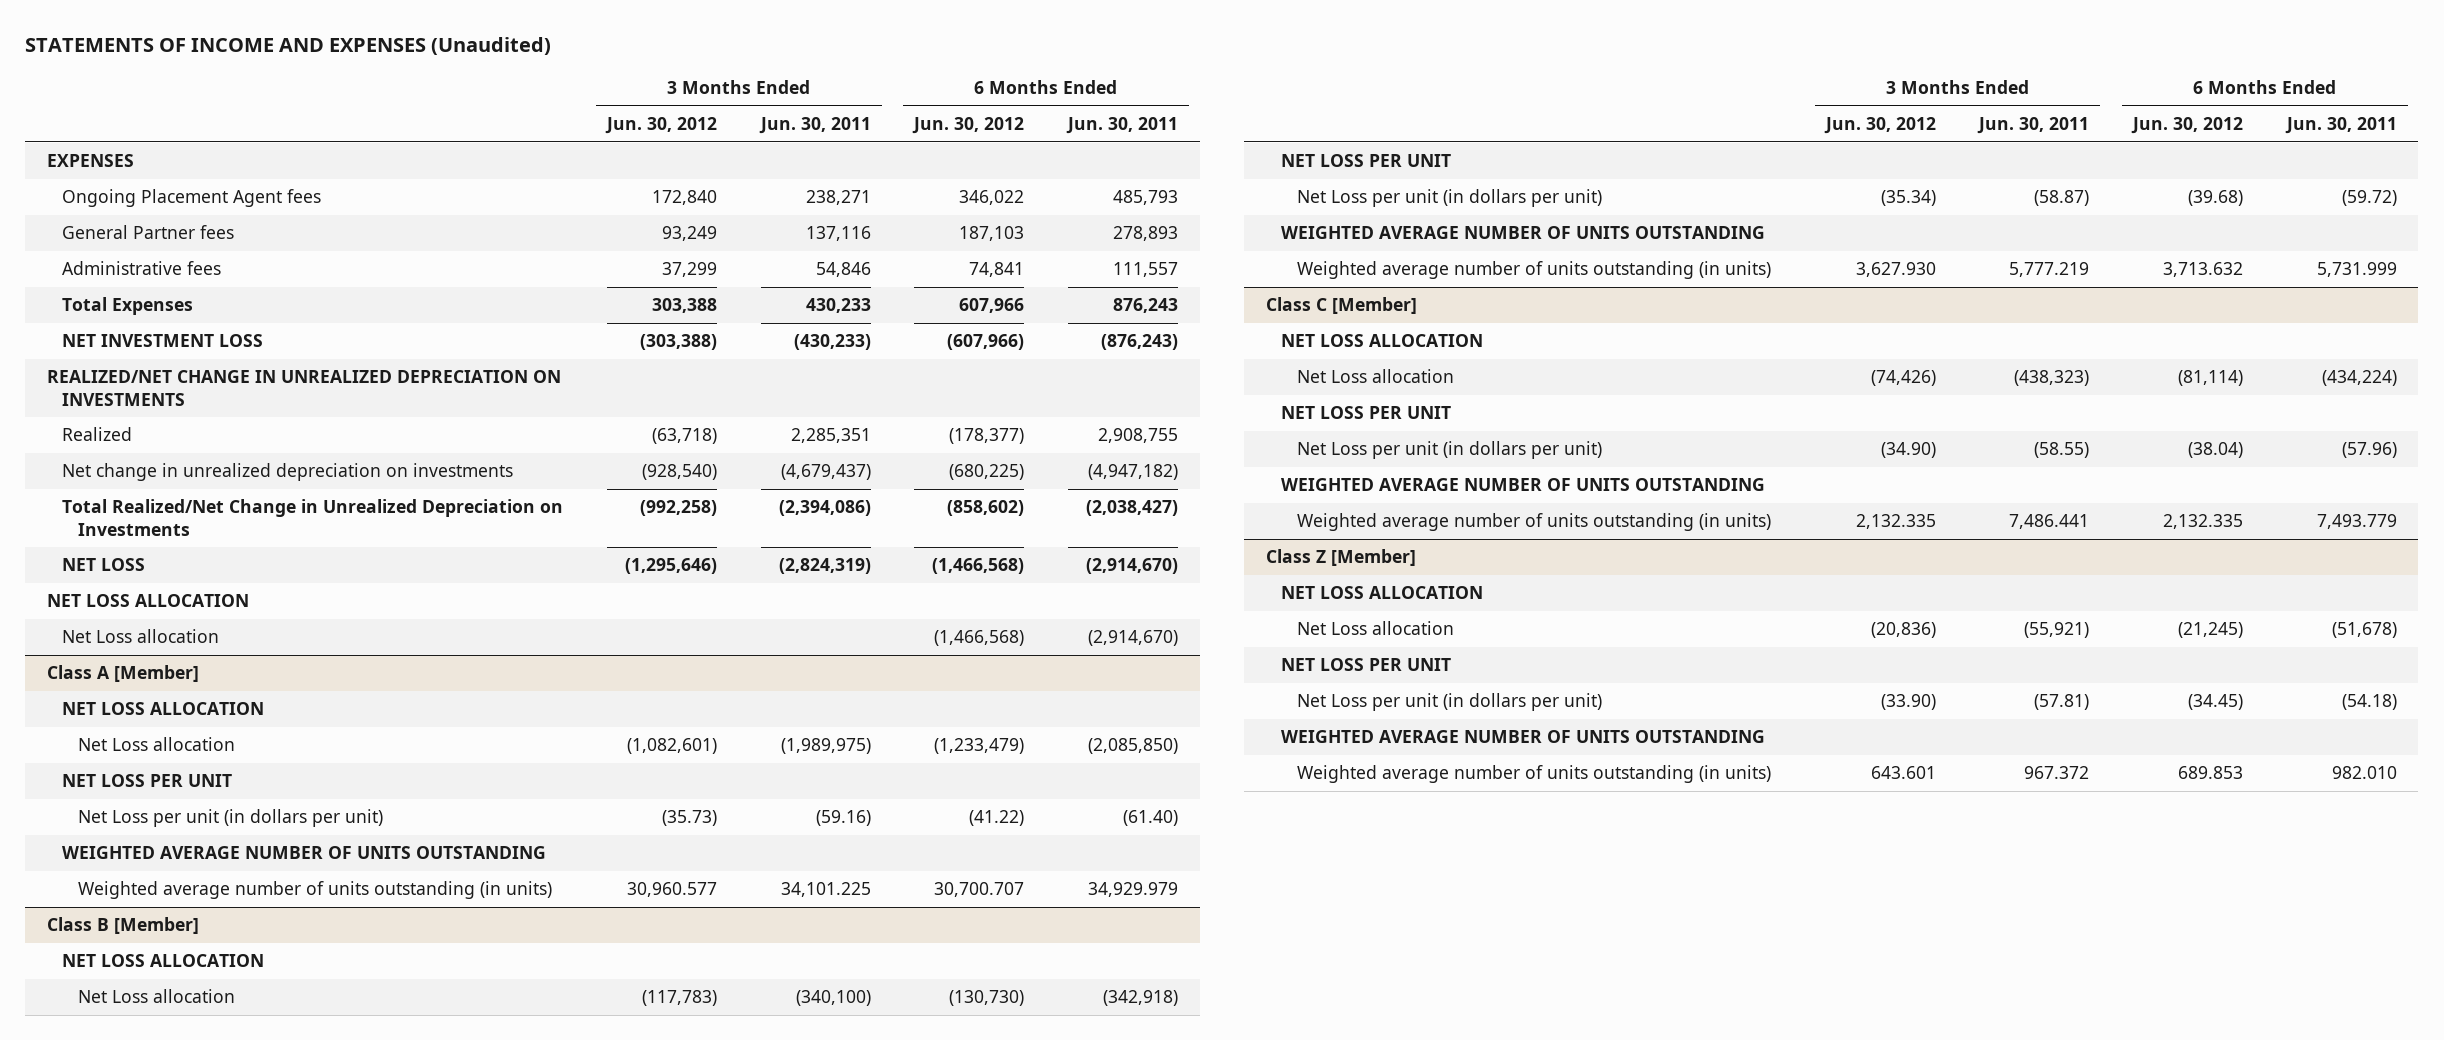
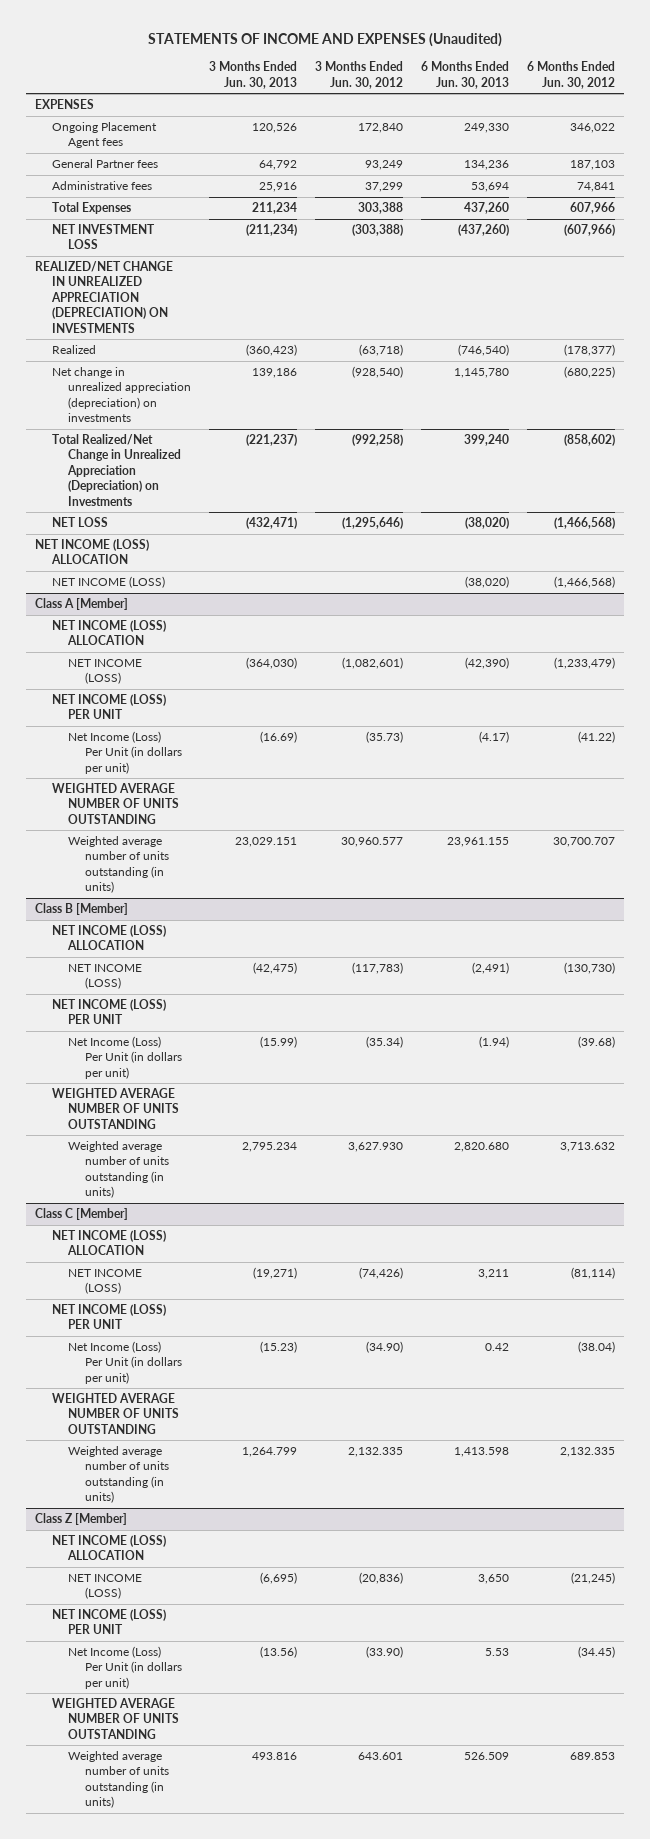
- | 3 Months Ended Jun. 30, 2012 | 3 Months Ended Jun. 30, 2011 | 6 Months Ended Jun. 30, 2012 | 6 Months Ended Jun. 30, 2011
+ | 3 Months Ended Jun. 30, 2013 | 3 Months Ended Jun. 30, 2012 | 6 Months Ended Jun. 30, 2013 | 6 Months Ended Jun. 30, 2012
- REALIZED/NET CHANGE IN UNREALIZED DEPRECIATION ON INVESTMENTS
+ REALIZED/NET CHANGE IN UNREALIZED APPRECIATION (DEPRECIATION) ON INVESTMENTS
- Net change in unrealized depreciation on investments | (928,540) | (4,679,437) | (680,225) | (4,947,182)
- Total Realized/Net Change in Unrealized Depreciation on Investments | (992,258) | (2,394,086) | (858,602) | (2,038,427)
+ Net change in unrealized appreciation (depreciation) on investments | 139,186 | (928,540) | 1,145,780 | (680,225)
+ Total Realized/Net Change in Unrealized Appreciation (Depreciation) on Investments | (221,237) | (992,258) | 399,240 | (858,602)
- NET LOSS ALLOCATION
- Net Loss allocation | | | (1,466,568) | (2,914,670)
+ NET INCOME (LOSS) ALLOCATION
+ NET INCOME (LOSS) | | | (38,020) | (1,466,568)
@ Class A [Member]
- NET LOSS ALLOCATION
- Net Loss allocation | (1,082,601) | (1,989,975) | (1,233,479) | (2,085,850)
- NET LOSS PER UNIT
- Net Loss per unit (in dollars per unit) | (35.73) | (59.16) | (41.22) | (61.40)
+ NET INCOME (LOSS) ALLOCATION
+ NET INCOME (LOSS) | (364,030) | (1,082,601) | (42,390) | (1,233,479)
+ NET INCOME (LOSS) PER UNIT
+ Net Income (Loss) Per Unit (in dollars per unit) | (16.69) | (35.73) | (4.17) | (41.22)
@ Class B [Member]
- NET LOSS ALLOCATION
- Net Loss allocation | (117,783) | (340,100) | (130,730) | (342,918)
- NET LOSS PER UNIT
- Net Loss per unit (in dollars per unit) | (35.34) | (58.87) | (39.68) | (59.72)
+ NET INCOME (LOSS) ALLOCATION
+ NET INCOME (LOSS) | (42,475) | (117,783) | (2,491) | (130,730)
+ NET INCOME (LOSS) PER UNIT
+ Net Income (Loss) Per Unit (in dollars per unit) | (15.99) | (35.34) | (1.94) | (39.68)
@ Class C [Member]
- NET LOSS ALLOCATION
- Net Loss allocation | (74,426) | (438,323) | (81,114) | (434,224)
- NET LOSS PER UNIT
- Net Loss per unit (in dollars per unit) | (34.90) | (58.55) | (38.04) | (57.96)
+ NET INCOME (LOSS) ALLOCATION
+ NET INCOME (LOSS) | (19,271) | (74,426) | 3,211 | (81,114)
+ NET INCOME (LOSS) PER UNIT
+ Net Income (Loss) Per Unit (in dollars per unit) | (15.23) | (34.90) | 0.42 | (38.04)
@ Class Z [Member]
- NET LOSS ALLOCATION
- Net Loss allocation | (20,836) | (55,921) | (21,245) | (51,678)
- NET LOSS PER UNIT
- Net Loss per unit (in dollars per unit) | (33.90) | (57.81) | (34.45) | (54.18)
+ NET INCOME (LOSS) ALLOCATION
+ NET INCOME (LOSS) | (6,695) | (20,836) | 3,650 | (21,245)
+ NET INCOME (LOSS) PER UNIT
+ Net Income (Loss) Per Unit (in dollars per unit) | (13.56) | (33.90) | 5.53 | (34.45)

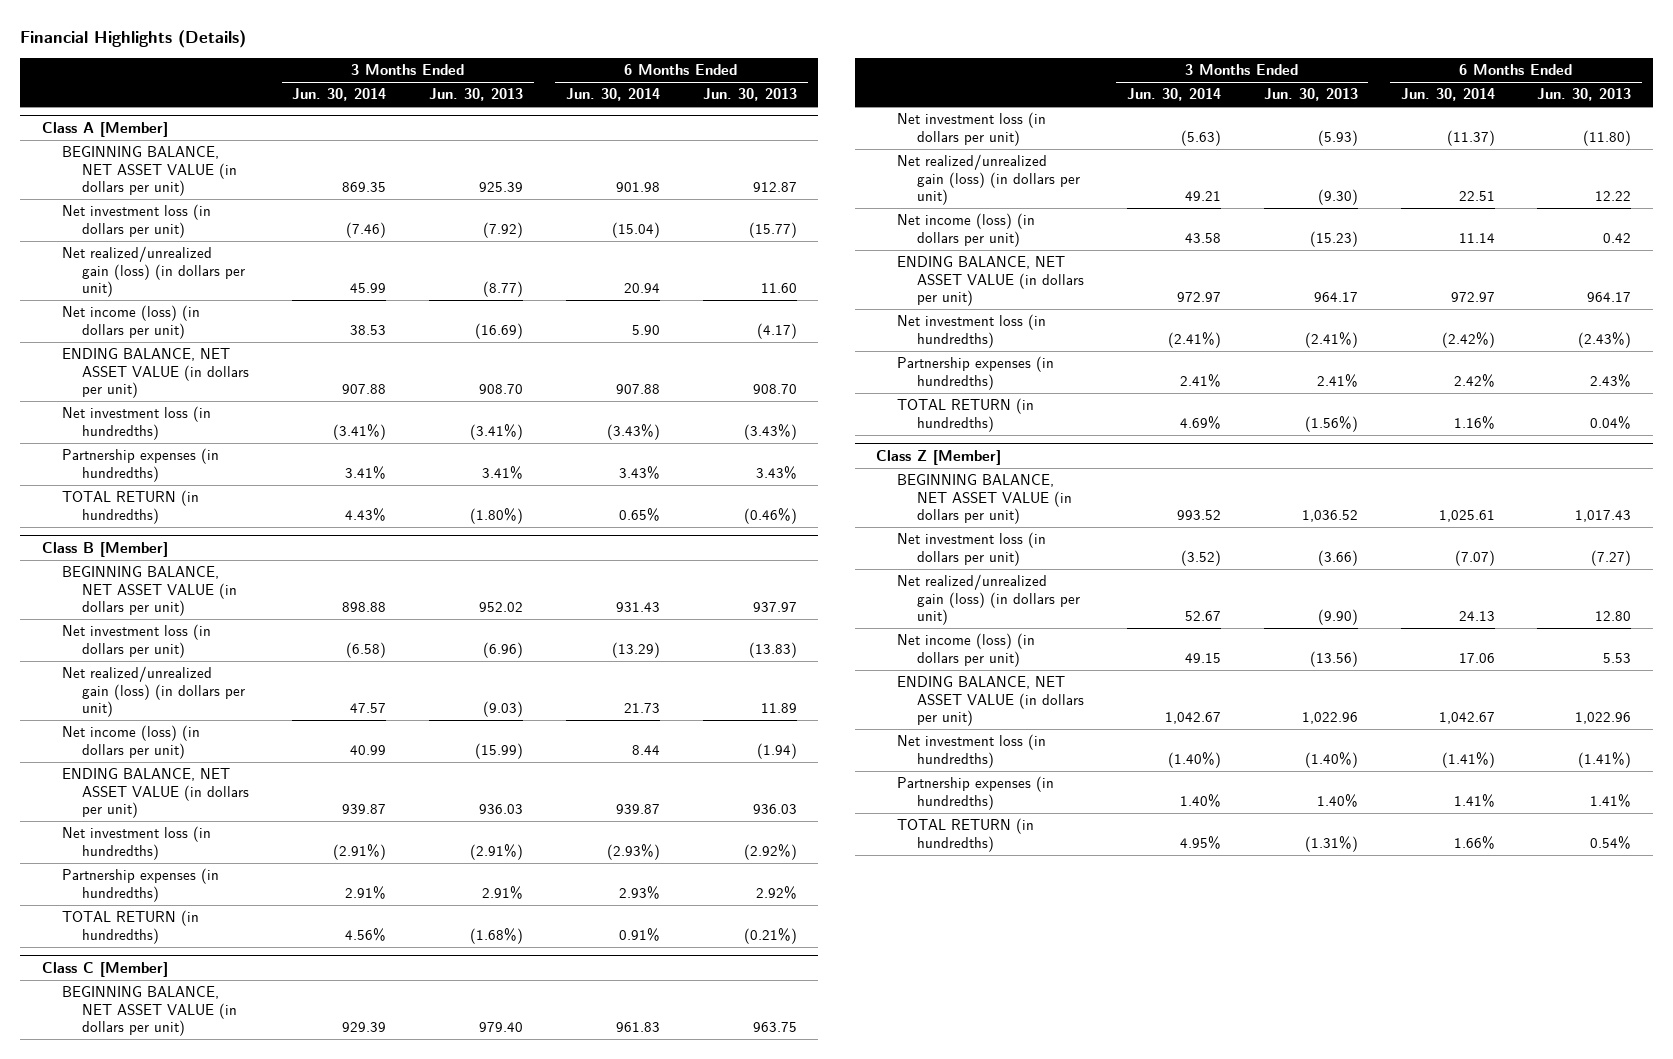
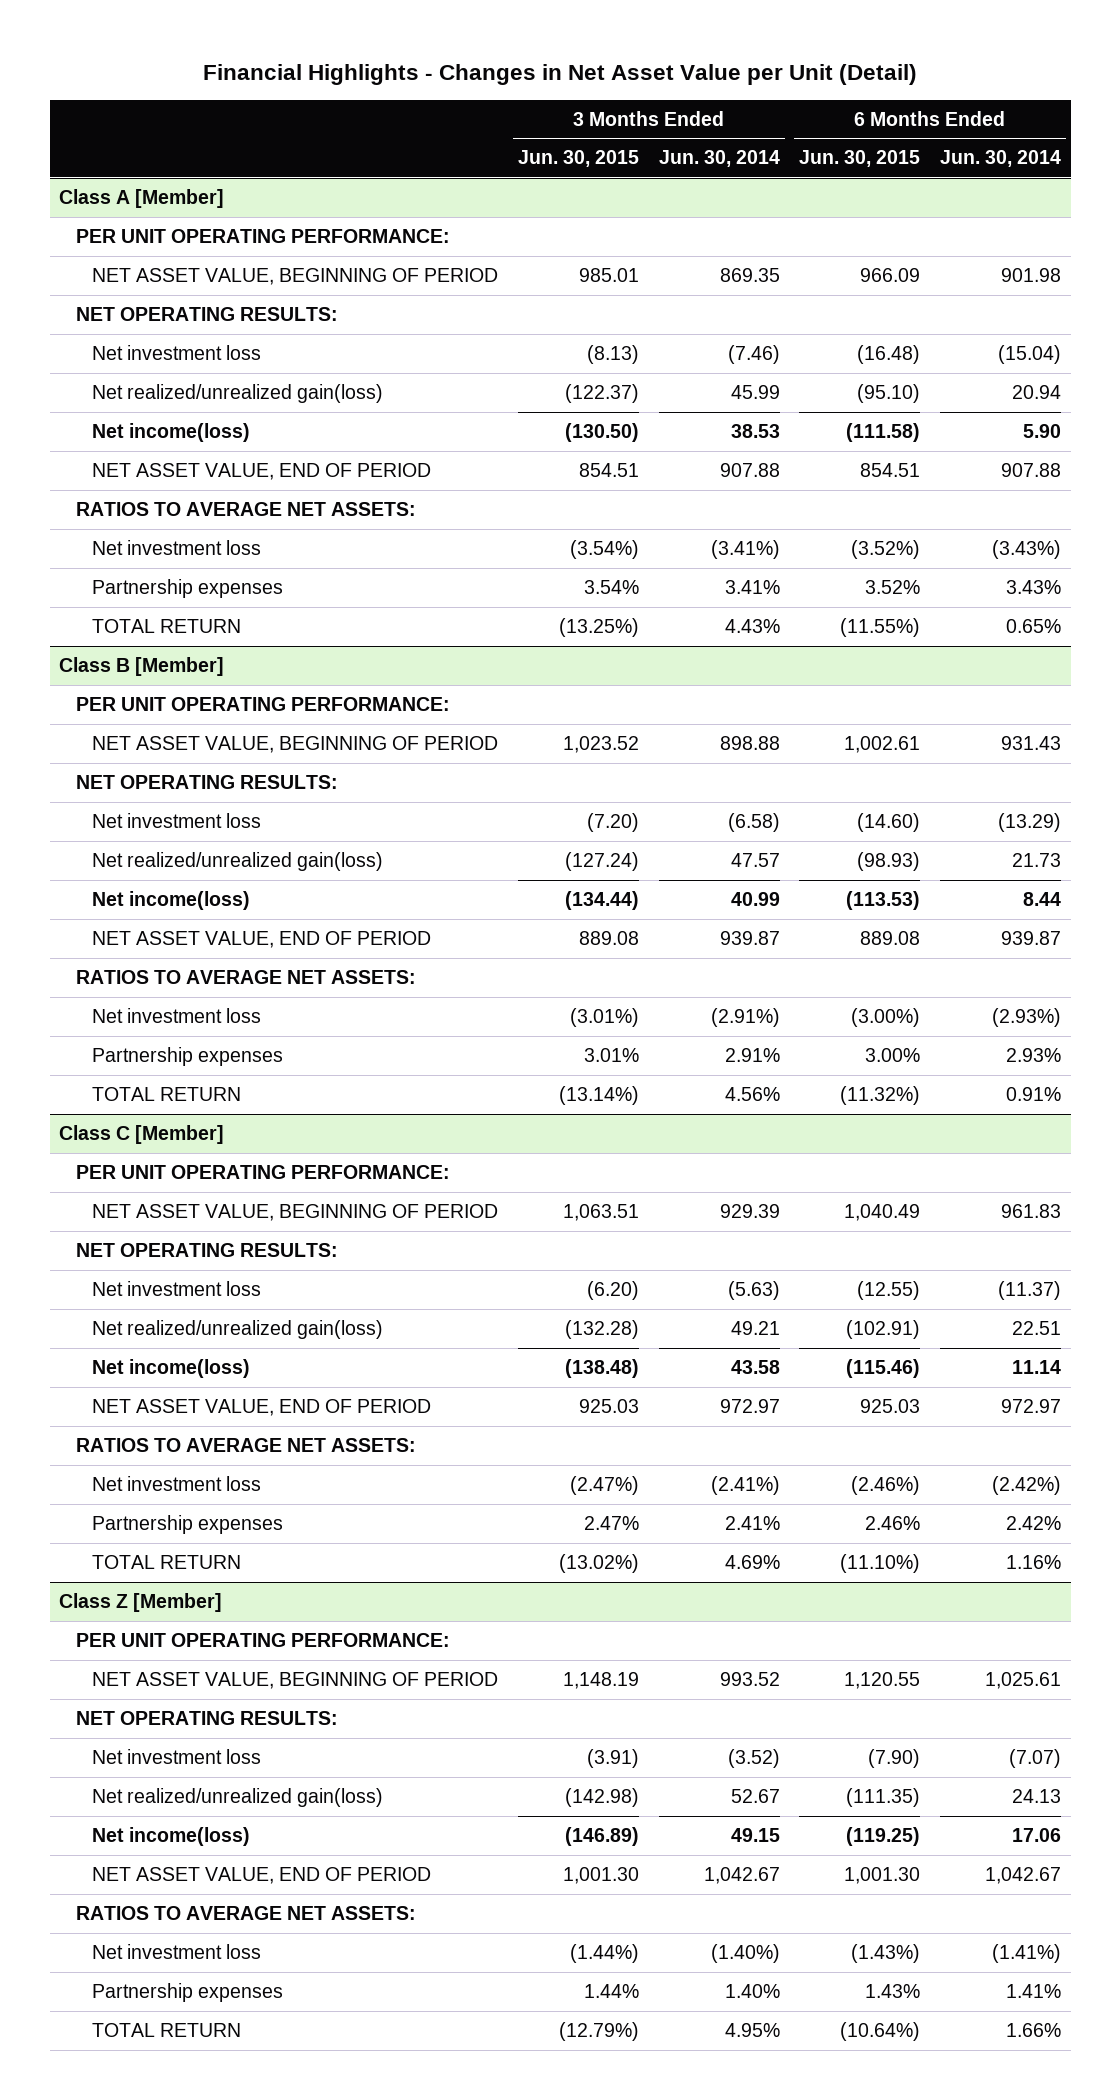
- Financial Highlights (Details)
+ Financial Highlights - Changes in Net Asset Value per Unit (Detail)
- | 3 Months Ended Jun. 30, 2014 | 3 Months Ended Jun. 30, 2013 | 6 Months Ended Jun. 30, 2014 | 6 Months Ended Jun. 30, 2013
+ | 3 Months Ended Jun. 30, 2015 | 3 Months Ended Jun. 30, 2014 | 6 Months Ended Jun. 30, 2015 | 6 Months Ended Jun. 30, 2014
@ Class A [Member]
- BEGINNING BALANCE, NET ASSET VALUE (in dollars per unit) | 869.35 | 925.39 | 901.98 | 912.87
- Net investment loss (in dollars per unit) | (7.46) | (7.92) | (15.04) | (15.77)
- Net realized/unrealized gain (loss) (in dollars per unit) | 45.99 | (8.77) | 20.94 | 11.60
- Net income (loss) (in dollars per unit) | 38.53 | (16.69) | 5.90 | (4.17)
- ENDING BALANCE, NET ASSET VALUE (in dollars per unit) | 907.88 | 908.70 | 907.88 | 908.70
- Net investment loss (in hundredths) | (3.41%) | (3.41%) | (3.43%) | (3.43%)
- Partnership expenses (in hundredths) | 3.41% | 3.41% | 3.43% | 3.43%
- TOTAL RETURN (in hundredths) | 4.43% | (1.80%) | 0.65% | (0.46%)
+ PER UNIT OPERATING PERFORMANCE:
+ NET ASSET VALUE, BEGINNING OF PERIOD | 985.01 | 869.35 | 966.09 | 901.98
+ NET OPERATING RESULTS:
+ Net investment loss | (8.13) | (7.46) | (16.48) | (15.04)
+ Net realized/unrealized gain(loss) | (122.37) | 45.99 | (95.10) | 20.94
+ Net income(loss) | (130.50) | 38.53 | (111.58) | 5.90
+ NET ASSET VALUE, END OF PERIOD | 854.51 | 907.88 | 854.51 | 907.88
+ RATIOS TO AVERAGE NET ASSETS:
+ Net investment loss | (3.54%) | (3.41%) | (3.52%) | (3.43%)
+ Partnership expenses | 3.54% | 3.41% | 3.52% | 3.43%
+ TOTAL RETURN | (13.25%) | 4.43% | (11.55%) | 0.65%
@ Class B [Member]
- BEGINNING BALANCE, NET ASSET VALUE (in dollars per unit) | 898.88 | 952.02 | 931.43 | 937.97
- Net investment loss (in dollars per unit) | (6.58) | (6.96) | (13.29) | (13.83)
- Net realized/unrealized gain (loss) (in dollars per unit) | 47.57 | (9.03) | 21.73 | 11.89
- Net income (loss) (in dollars per unit) | 40.99 | (15.99) | 8.44 | (1.94)
- ENDING BALANCE, NET ASSET VALUE (in dollars per unit) | 939.87 | 936.03 | 939.87 | 936.03
- Net investment loss (in hundredths) | (2.91%) | (2.91%) | (2.93%) | (2.92%)
- Partnership expenses (in hundredths) | 2.91% | 2.91% | 2.93% | 2.92%
- TOTAL RETURN (in hundredths) | 4.56% | (1.68%) | 0.91% | (0.21%)
+ PER UNIT OPERATING PERFORMANCE:
+ NET ASSET VALUE, BEGINNING OF PERIOD | 1,023.52 | 898.88 | 1,002.61 | 931.43
+ NET OPERATING RESULTS:
+ Net investment loss | (7.20) | (6.58) | (14.60) | (13.29)
+ Net realized/unrealized gain(loss) | (127.24) | 47.57 | (98.93) | 21.73
+ Net income(loss) | (134.44) | 40.99 | (113.53) | 8.44
+ NET ASSET VALUE, END OF PERIOD | 889.08 | 939.87 | 889.08 | 939.87
+ RATIOS TO AVERAGE NET ASSETS:
+ Net investment loss | (3.01%) | (2.91%) | (3.00%) | (2.93%)
+ Partnership expenses | 3.01% | 2.91% | 3.00% | 2.93%
+ TOTAL RETURN | (13.14%) | 4.56% | (11.32%) | 0.91%
@ Class C [Member]
- BEGINNING BALANCE, NET ASSET VALUE (in dollars per unit) | 929.39 | 979.40 | 961.83 | 963.75
- Net investment loss (in dollars per unit) | (5.63) | (5.93) | (11.37) | (11.80)
- Net realized/unrealized gain (loss) (in dollars per unit) | 49.21 | (9.30) | 22.51 | 12.22
- Net income (loss) (in dollars per unit) | 43.58 | (15.23) | 11.14 | 0.42
- ENDING BALANCE, NET ASSET VALUE (in dollars per unit) | 972.97 | 964.17 | 972.97 | 964.17
- Net investment loss (in hundredths) | (2.41%) | (2.41%) | (2.42%) | (2.43%)
- Partnership expenses (in hundredths) | 2.41% | 2.41% | 2.42% | 2.43%
- TOTAL RETURN (in hundredths) | 4.69% | (1.56%) | 1.16% | 0.04%
+ PER UNIT OPERATING PERFORMANCE:
+ NET ASSET VALUE, BEGINNING OF PERIOD | 1,063.51 | 929.39 | 1,040.49 | 961.83
+ NET OPERATING RESULTS:
+ Net investment loss | (6.20) | (5.63) | (12.55) | (11.37)
+ Net realized/unrealized gain(loss) | (132.28) | 49.21 | (102.91) | 22.51
+ Net income(loss) | (138.48) | 43.58 | (115.46) | 11.14
+ NET ASSET VALUE, END OF PERIOD | 925.03 | 972.97 | 925.03 | 972.97
+ RATIOS TO AVERAGE NET ASSETS:
+ Net investment loss | (2.47%) | (2.41%) | (2.46%) | (2.42%)
+ Partnership expenses | 2.47% | 2.41% | 2.46% | 2.42%
+ TOTAL RETURN | (13.02%) | 4.69% | (11.10%) | 1.16%
@ Class Z [Member]
- BEGINNING BALANCE, NET ASSET VALUE (in dollars per unit) | 993.52 | 1,036.52 | 1,025.61 | 1,017.43
- Net investment loss (in dollars per unit) | (3.52) | (3.66) | (7.07) | (7.27)
- Net realized/unrealized gain (loss) (in dollars per unit) | 52.67 | (9.90) | 24.13 | 12.80
- Net income (loss) (in dollars per unit) | 49.15 | (13.56) | 17.06 | 5.53
- ENDING BALANCE, NET ASSET VALUE (in dollars per unit) | 1,042.67 | 1,022.96 | 1,042.67 | 1,022.96
- Net investment loss (in hundredths) | (1.40%) | (1.40%) | (1.41%) | (1.41%)
- Partnership expenses (in hundredths) | 1.40% | 1.40% | 1.41% | 1.41%
- TOTAL RETURN (in hundredths) | 4.95% | (1.31%) | 1.66% | 0.54%
+ PER UNIT OPERATING PERFORMANCE:
+ NET ASSET VALUE, BEGINNING OF PERIOD | 1,148.19 | 993.52 | 1,120.55 | 1,025.61
+ NET OPERATING RESULTS:
+ Net investment loss | (3.91) | (3.52) | (7.90) | (7.07)
+ Net realized/unrealized gain(loss) | (142.98) | 52.67 | (111.35) | 24.13
+ Net income(loss) | (146.89) | 49.15 | (119.25) | 17.06
+ NET ASSET VALUE, END OF PERIOD | 1,001.30 | 1,042.67 | 1,001.30 | 1,042.67
+ RATIOS TO AVERAGE NET ASSETS:
+ Net investment loss | (1.44%) | (1.40%) | (1.43%) | (1.41%)
+ Partnership expenses | 1.44% | 1.40% | 1.43% | 1.41%
+ TOTAL RETURN | (12.79%) | 4.95% | (10.64%) | 1.66%

